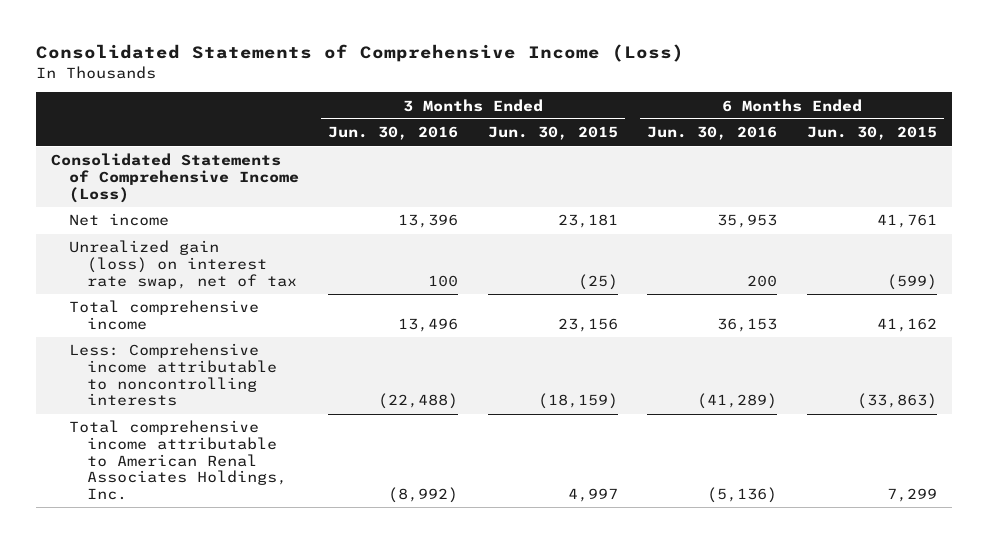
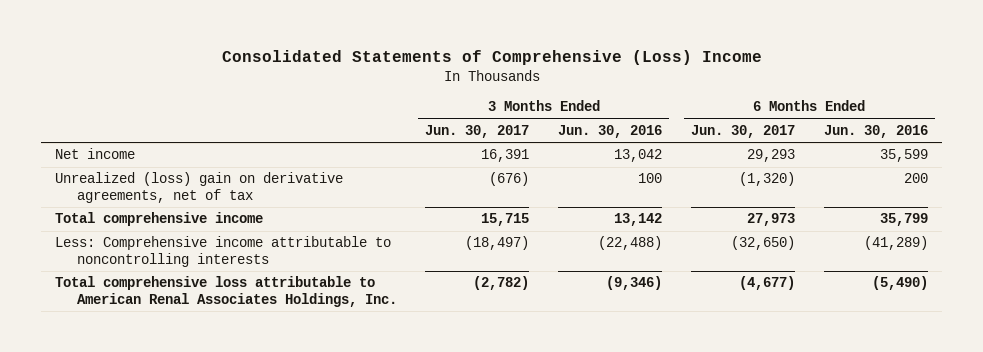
- Consolidated Statements of Comprehensive Income (Loss)
+ Consolidated Statements of Comprehensive (Loss) Income
- | 3 Months Ended Jun. 30, 2016 | 3 Months Ended Jun. 30, 2015 | 6 Months Ended Jun. 30, 2016 | 6 Months Ended Jun. 30, 2015
+ | 3 Months Ended Jun. 30, 2017 | 3 Months Ended Jun. 30, 2016 | 6 Months Ended Jun. 30, 2017 | 6 Months Ended Jun. 30, 2016
- Consolidated Statements of Comprehensive Income (Loss)
- Net income | 13,396 | 23,181 | 35,953 | 41,761
- Unrealized gain (loss) on interest rate swap, net of tax | 100 | (25) | 200 | (599)
- Total comprehensive income | 13,496 | 23,156 | 36,153 | 41,162
+ Net income | 16,391 | 13,042 | 29,293 | 35,599
+ Unrealized (loss) gain on derivative agreements, net of tax | (676) | 100 | (1,320) | 200
+ Total comprehensive income | 15,715 | 13,142 | 27,973 | 35,799
- Total comprehensive income attributable to American Renal Associates Holdings, Inc. | (8,992) | 4,997 | (5,136) | 7,299
+ Total comprehensive loss attributable to American Renal Associates Holdings, Inc. | (2,782) | (9,346) | (4,677) | (5,490)

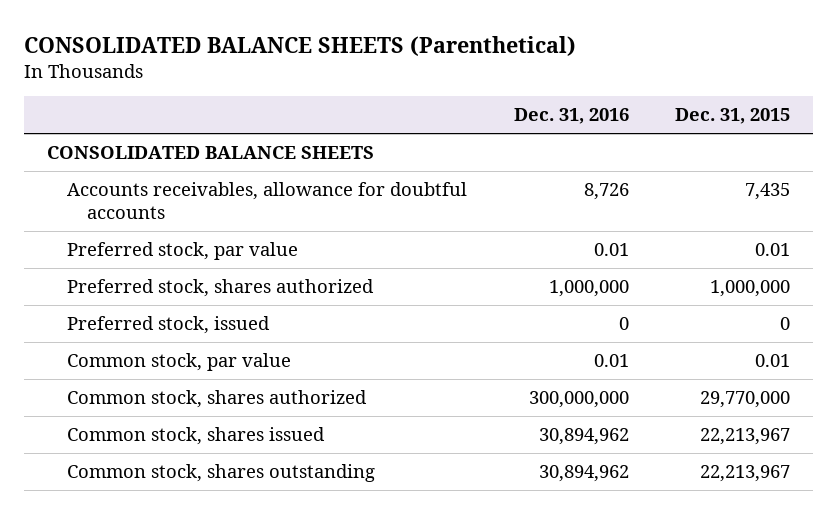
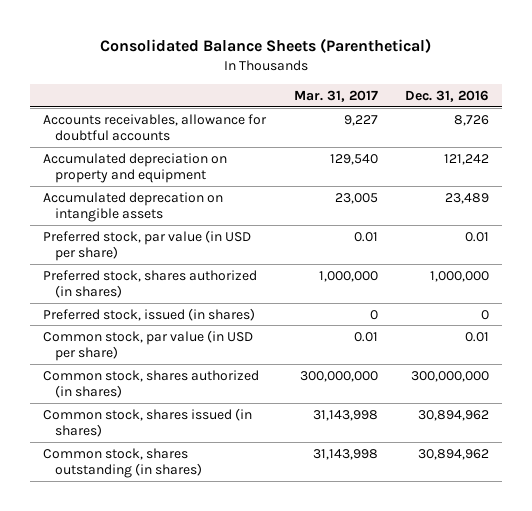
- CONSOLIDATED BALANCE SHEETS (Parenthetical)
+ Consolidated Balance Sheets (Parenthetical)
- | Dec. 31, 2016 | Dec. 31, 2015
+ | Mar. 31, 2017 | Dec. 31, 2016
- CONSOLIDATED BALANCE SHEETS
- Preferred stock, par value | 0.01 | 0.01
- Preferred stock, shares authorized | 1,000,000 | 1,000,000
- Preferred stock, issued | 0 | 0
- Common stock, par value | 0.01 | 0.01
- Common stock, shares authorized | 300,000,000 | 29,770,000
- Common stock, shares issued | 30,894,962 | 22,213,967
- Common stock, shares outstanding | 30,894,962 | 22,213,967
+ Accumulated depreciation on property and equipment | 129,540 | 121,242
+ Accumulated deprecation on intangible assets | 23,005 | 23,489
+ Preferred stock, par value (in USD per share) | 0.01 | 0.01
+ Preferred stock, shares authorized (in shares) | 1,000,000 | 1,000,000
+ Preferred stock, issued (in shares) | 0 | 0
+ Common stock, par value (in USD per share) | 0.01 | 0.01
+ Common stock, shares authorized (in shares) | 300,000,000 | 300,000,000
+ Common stock, shares issued (in shares) | 31,143,998 | 30,894,962
+ Common stock, shares outstanding (in shares) | 31,143,998 | 30,894,962

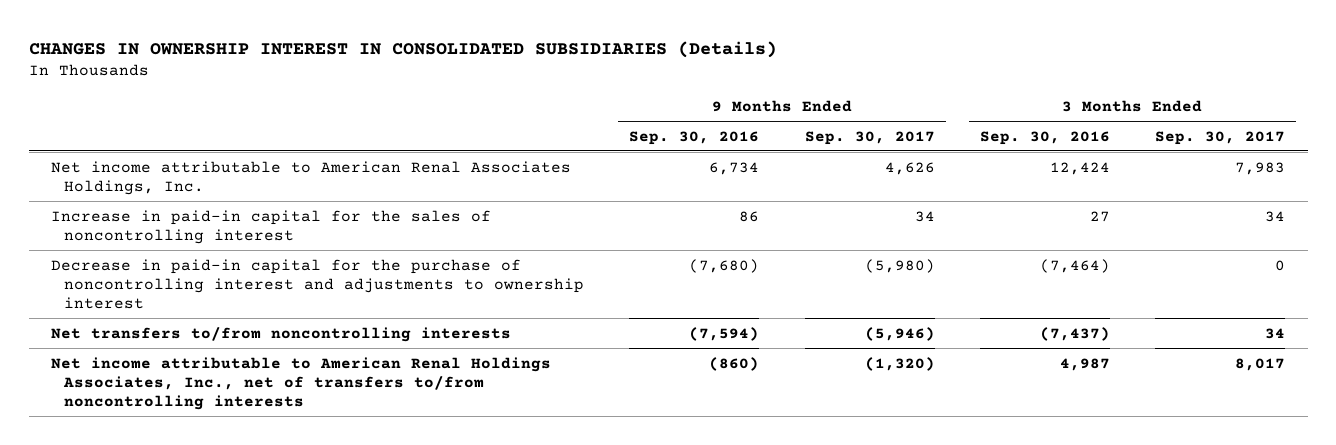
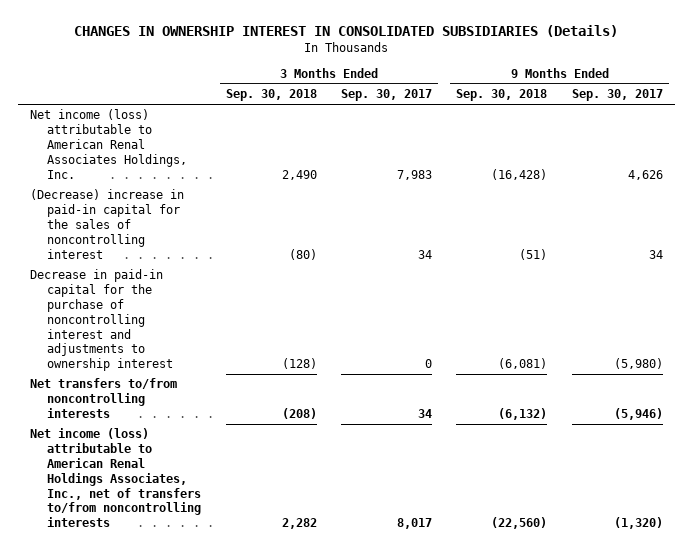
- | 9 Months Ended Sep. 30, 2016 | 9 Months Ended Sep. 30, 2017 | 3 Months Ended Sep. 30, 2016 | 3 Months Ended Sep. 30, 2017
+ | 3 Months Ended Sep. 30, 2018 | 3 Months Ended Sep. 30, 2017 | 9 Months Ended Sep. 30, 2018 | 9 Months Ended Sep. 30, 2017
- Net income attributable to American Renal Associates Holdings, Inc. | 6,734 | 4,626 | 12,424 | 7,983
- Increase in paid-in capital for the sales of noncontrolling interest | 86 | 34 | 27 | 34
+ Net income (loss) attributable to American Renal Associates Holdings, Inc. | 2,490 | 7,983 | (16,428) | 4,626
+ (Decrease) increase in paid-in capital for the sales of noncontrolling interest | (80) | 34 | (51) | 34
- Net income attributable to American Renal Holdings Associates, Inc., net of transfers to/from noncontrolling interests | (860) | (1,320) | 4,987 | 8,017
+ Net income (loss) attributable to American Renal Holdings Associates, Inc., net of transfers to/from noncontrolling interests | 2,282 | 8,017 | (22,560) | (1,320)

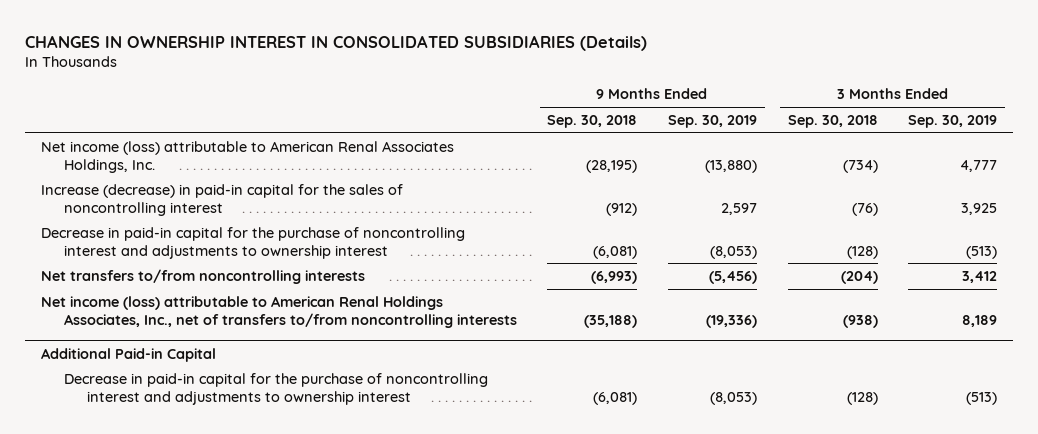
- | 3 Months Ended Sep. 30, 2018 | 3 Months Ended Sep. 30, 2017 | 9 Months Ended Sep. 30, 2018 | 9 Months Ended Sep. 30, 2017
+ | 9 Months Ended Sep. 30, 2018 | 9 Months Ended Sep. 30, 2019 | 3 Months Ended Sep. 30, 2018 | 3 Months Ended Sep. 30, 2019
- Net income (loss) attributable to American Renal Associates Holdings, Inc. | 2,490 | 7,983 | (16,428) | 4,626
- (Decrease) increase in paid-in capital for the sales of noncontrolling interest | (80) | 34 | (51) | 34
+ Net income (loss) attributable to American Renal Associates Holdings, Inc. | (28,195) | (13,880) | (734) | 4,777
+ Increase (decrease) in paid-in capital for the sales of noncontrolling interest | (912) | 2,597 | (76) | 3,925
- Net transfers to/from noncontrolling interests | (208) | 34 | (6,132) | (5,946)
- Net income (loss) attributable to American Renal Holdings Associates, Inc., net of transfers to/from noncontrolling interests | 2,282 | 8,017 | (22,560) | (1,320)
+ Net transfers to/from noncontrolling interests | (6,993) | (5,456) | (204) | 3,412
+ Net income (loss) attributable to American Renal Holdings Associates, Inc., net of transfers to/from noncontrolling interests | (35,188) | (19,336) | (938) | 8,189
+ Additional Paid-in Capital
+ Decrease in paid-in capital for the purchase of noncontrolling interest and adjustments to ownership interest | (6,081) | (8,053) | (128) | (513)

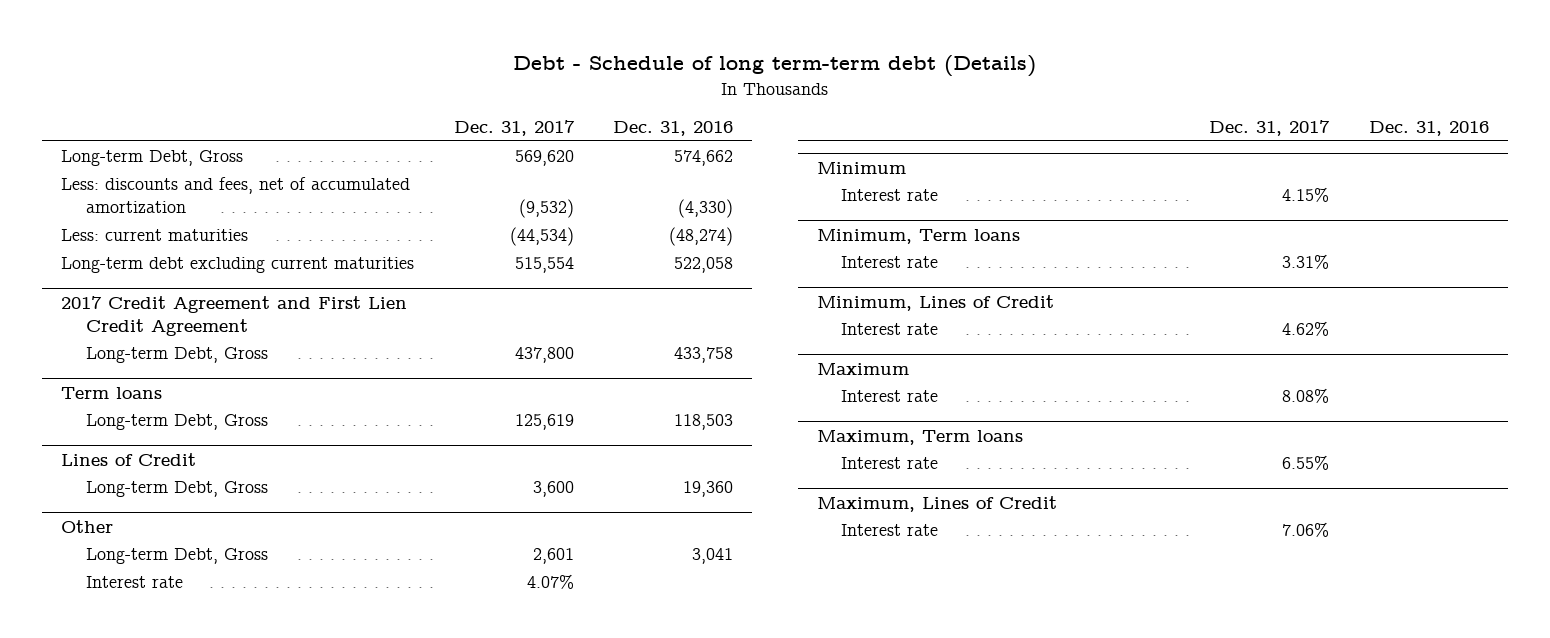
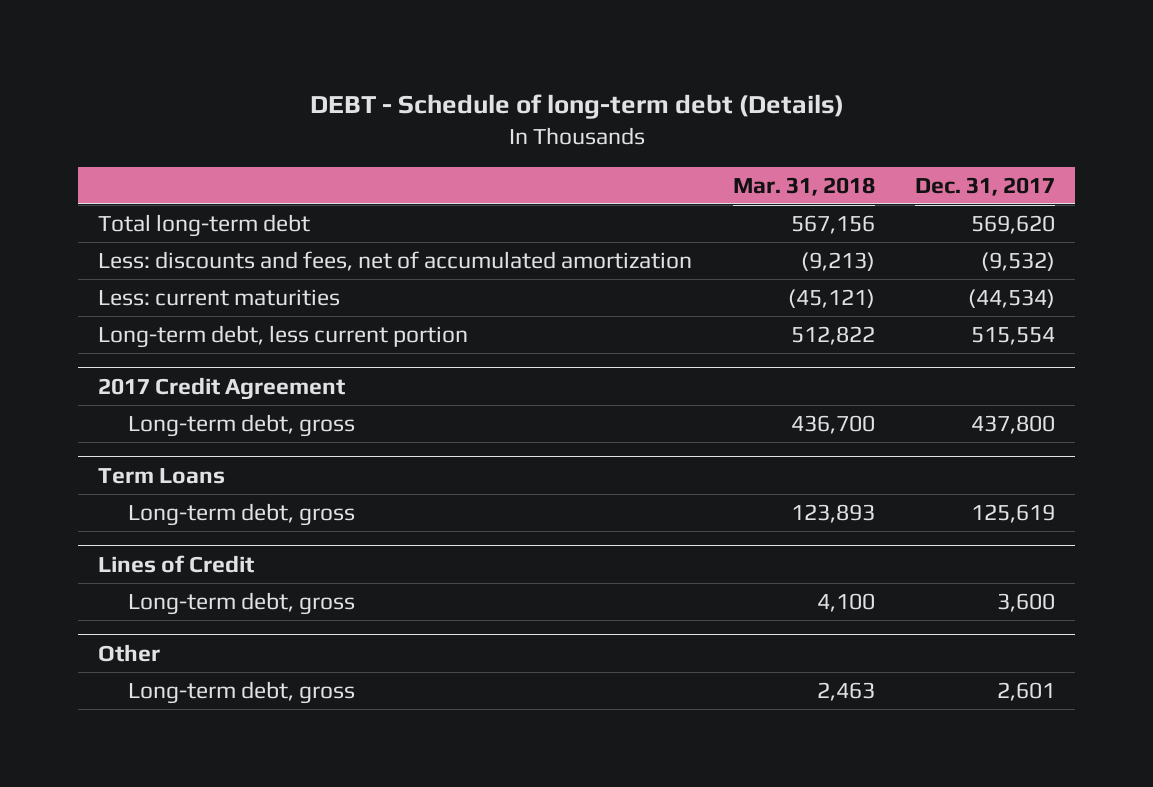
- Debt - Schedule of long term-term debt (Details)
+ DEBT - Schedule of long-term debt (Details)
- | Dec. 31, 2017 | Dec. 31, 2016
+ | Mar. 31, 2018 | Dec. 31, 2017
- Long-term Debt, Gross | 569,620 | 574,662
+ Total long-term debt | 567,156 | 569,620
- Long-term debt excluding current maturities | 515,554 | 522,058
- 2017 Credit Agreement and First Lien Credit Agreement
- Long-term Debt, Gross | 437,800 | 433,758
- Term loans
- Long-term Debt, Gross | 125,619 | 118,503
+ Long-term debt, less current portion | 512,822 | 515,554
+ 2017 Credit Agreement
+ Long-term debt, gross | 436,700 | 437,800
+ Term Loans
+ Long-term debt, gross | 123,893 | 125,619
@ Lines of Credit
- Long-term Debt, Gross | 3,600 | 19,360
+ Long-term debt, gross | 4,100 | 3,600
@ Other
- Long-term Debt, Gross | 2,601 | 3,041
- Interest rate | 4.07% |
- Minimum
- Interest rate | 4.15% |
- Minimum, Term loans
- Interest rate | 3.31% |
- Minimum, Lines of Credit
- Interest rate | 4.62% |
- Maximum
- Interest rate | 8.08% |
- Maximum, Term loans
- Interest rate | 6.55% |
- Maximum, Lines of Credit
- Interest rate | 7.06% |
@ Other
+ Long-term debt, gross | 2,463 | 2,601

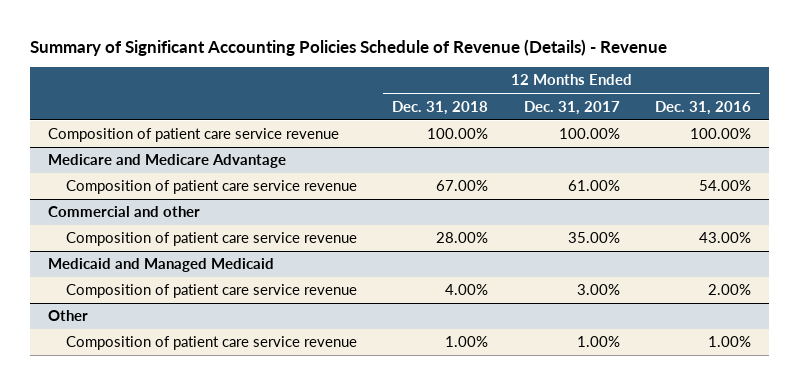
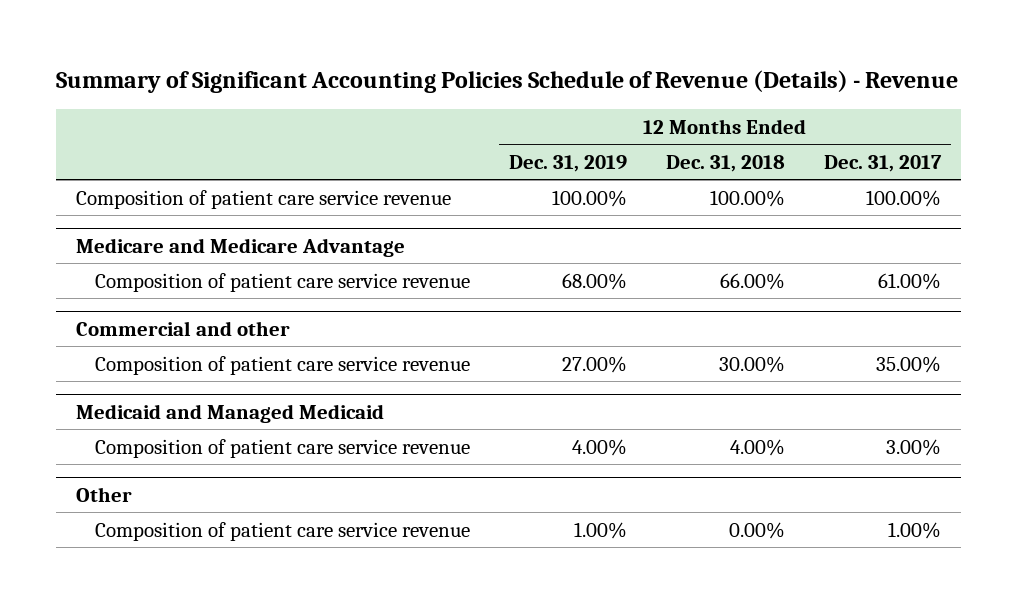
- | 12 Months Ended Dec. 31, 2018 | 12 Months Ended Dec. 31, 2017 | 12 Months Ended Dec. 31, 2016
+ | 12 Months Ended Dec. 31, 2019 | 12 Months Ended Dec. 31, 2018 | 12 Months Ended Dec. 31, 2017
@ Medicare and Medicare Advantage
- Composition of patient care service revenue | 67.00% | 61.00% | 54.00%
+ Composition of patient care service revenue | 68.00% | 66.00% | 61.00%
@ Commercial and other
- Composition of patient care service revenue | 28.00% | 35.00% | 43.00%
+ Composition of patient care service revenue | 27.00% | 30.00% | 35.00%
@ Other
- Composition of patient care service revenue | 1.00% | 1.00% | 1.00%
+ Composition of patient care service revenue | 1.00% | 0.00% | 1.00%

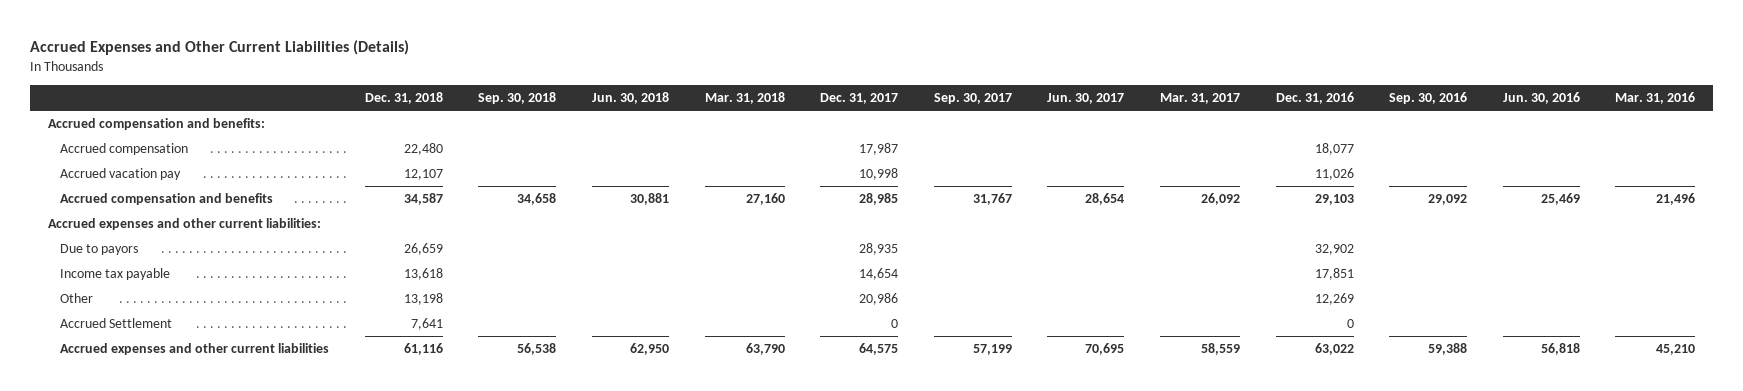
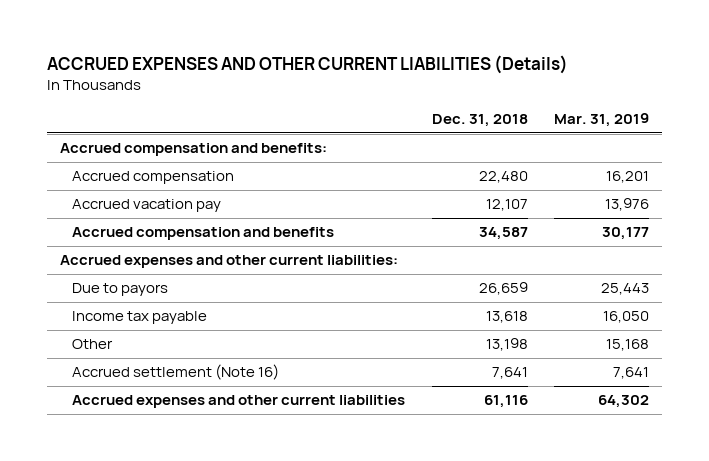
- Accrued Expenses and Other Current Liabilities (Details)
+ ACCRUED EXPENSES AND OTHER CURRENT LIABILITIES (Details)
- | Dec. 31, 2018 | Sep. 30, 2018 | Jun. 30, 2018 | Mar. 31, 2018 | Dec. 31, 2017 | Sep. 30, 2017 | Jun. 30, 2017 | Mar. 31, 2017 | Dec. 31, 2016 | Sep. 30, 2016 | Jun. 30, 2016 | Mar. 31, 2016
+ | Dec. 31, 2018 | Mar. 31, 2019
- Accrued Settlement | 7,641 | | | | 0 | | | | 0 | | |
+ Accrued settlement (Note 16) | 7,641 | 7,641

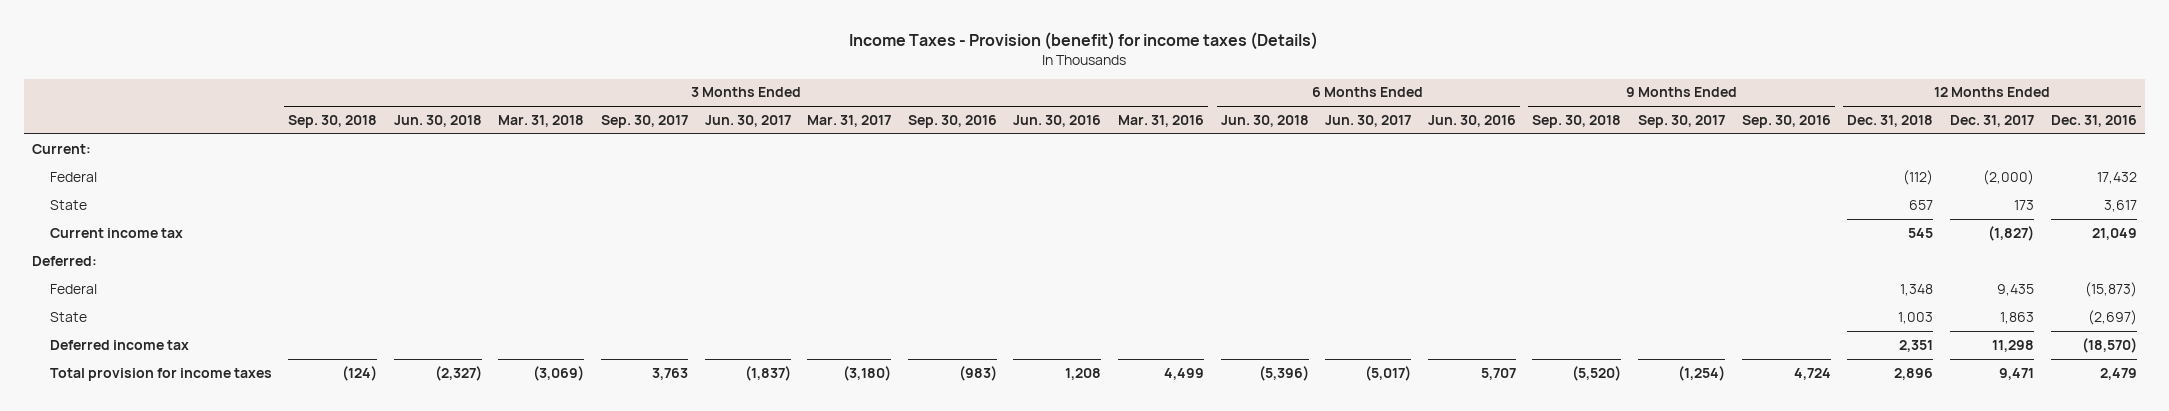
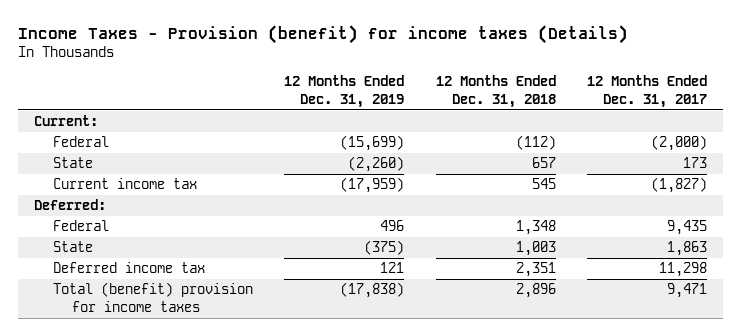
- | 3 Months Ended Sep. 30, 2018 | 3 Months Ended Jun. 30, 2018 | 3 Months Ended Mar. 31, 2018 | 3 Months Ended Sep. 30, 2017 | 3 Months Ended Jun. 30, 2017 | 3 Months Ended Mar. 31, 2017 | 3 Months Ended Sep. 30, 2016 | 3 Months Ended Jun. 30, 2016 | 3 Months Ended Mar. 31, 2016 | 6 Months Ended Jun. 30, 2018 | 6 Months Ended Jun. 30, 2017 | 6 Months Ended Jun. 30, 2016 | 9 Months Ended Sep. 30, 2018 | 9 Months Ended Sep. 30, 2017 | 9 Months Ended Sep. 30, 2016 | 12 Months Ended Dec. 31, 2018 | 12 Months Ended Dec. 31, 2017 | 12 Months Ended Dec. 31, 2016
+ | 12 Months Ended Dec. 31, 2019 | 12 Months Ended Dec. 31, 2018 | 12 Months Ended Dec. 31, 2017
- Total provision for income taxes | (124) | (2,327) | (3,069) | 3,763 | (1,837) | (3,180) | (983) | 1,208 | 4,499 | (5,396) | (5,017) | 5,707 | (5,520) | (1,254) | 4,724 | 2,896 | 9,471 | 2,479
+ Total (benefit) provision for income taxes | (17,838) | 2,896 | 9,471

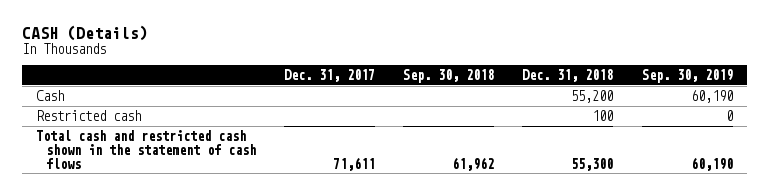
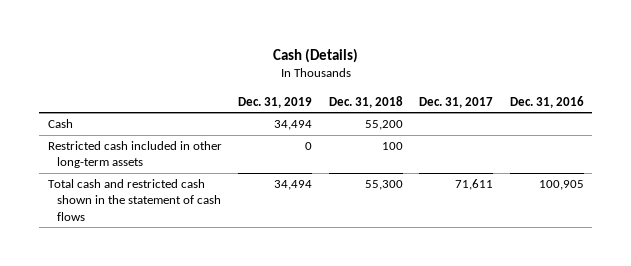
- CASH (Details)
+ Cash (Details)
- | Dec. 31, 2017 | Sep. 30, 2018 | Dec. 31, 2018 | Sep. 30, 2019
+ | Dec. 31, 2019 | Dec. 31, 2018 | Dec. 31, 2017 | Dec. 31, 2016
- Restricted cash | | | 100 | 0
+ Restricted cash included in other long-term assets | 0 | 100 | |

